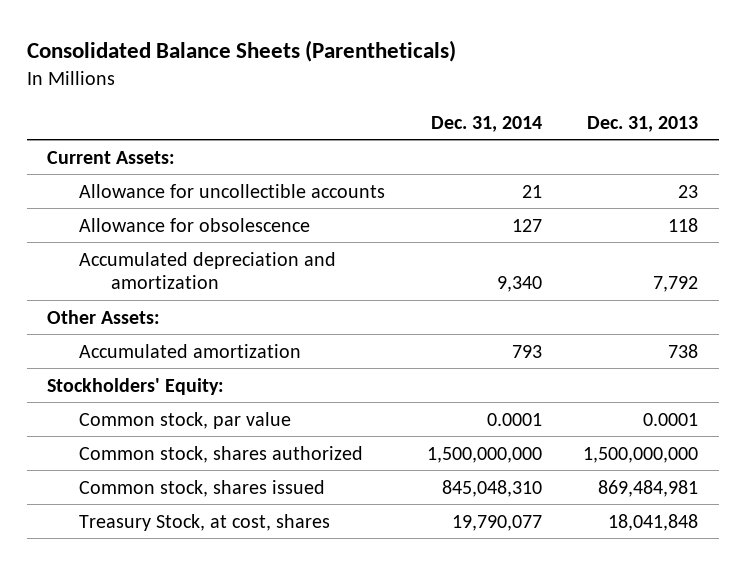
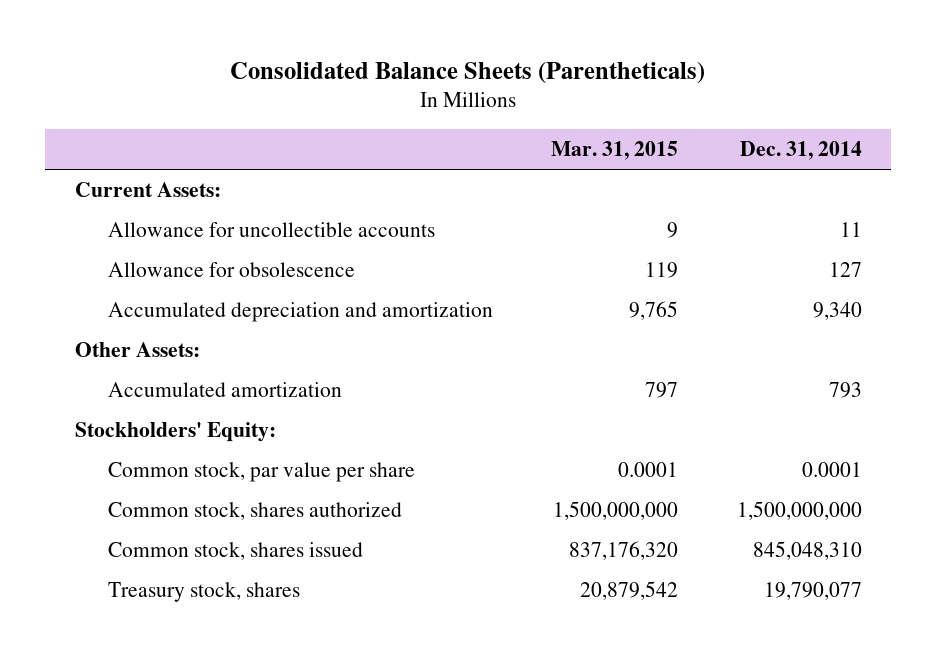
- | Dec. 31, 2014 | Dec. 31, 2013
+ | Mar. 31, 2015 | Dec. 31, 2014
- Allowance for uncollectible accounts | 21 | 23
+ Allowance for uncollectible accounts | 9 | 11
- Common stock, par value | 0.0001 | 0.0001
+ Common stock, par value per share | 0.0001 | 0.0001
- Treasury Stock, at cost, shares | 19,790,077 | 18,041,848
+ Treasury stock, shares | 20,879,542 | 19,790,077

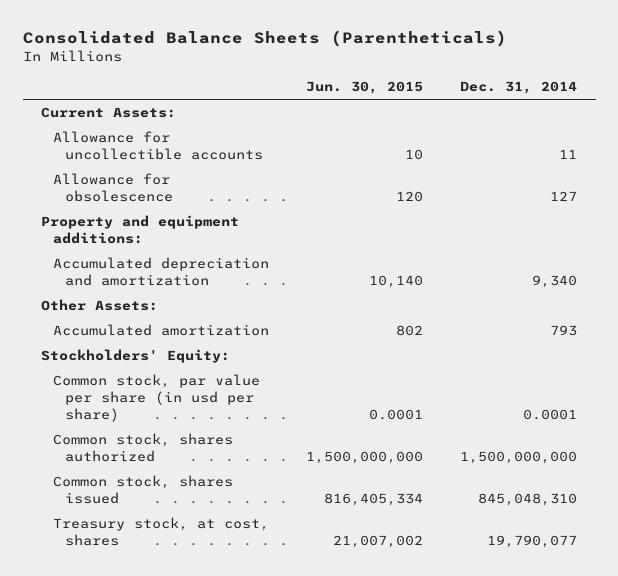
- | Mar. 31, 2015 | Dec. 31, 2014
+ | Jun. 30, 2015 | Dec. 31, 2014
+ Property and equipment additions:
- Common stock, par value per share | 0.0001 | 0.0001
+ Common stock, par value per share (in usd per share) | 0.0001 | 0.0001
- Treasury stock, shares | 20,879,542 | 19,790,077
+ Treasury stock, at cost, shares | 21,007,002 | 19,790,077

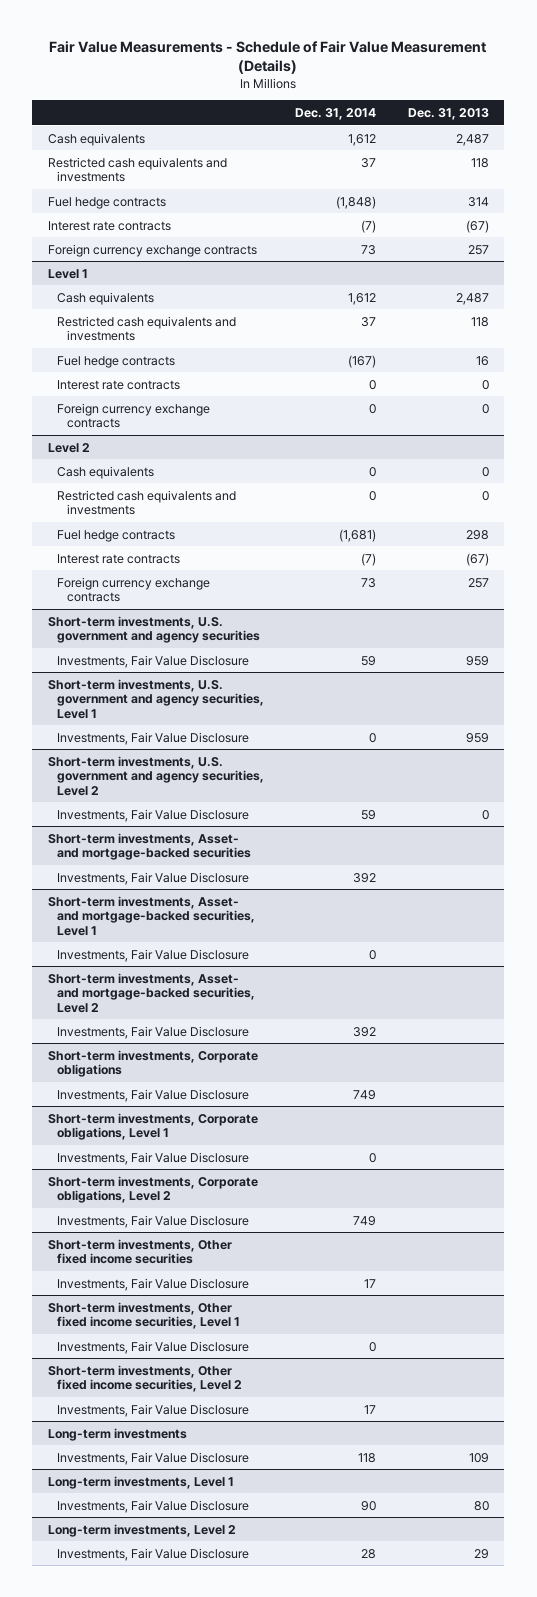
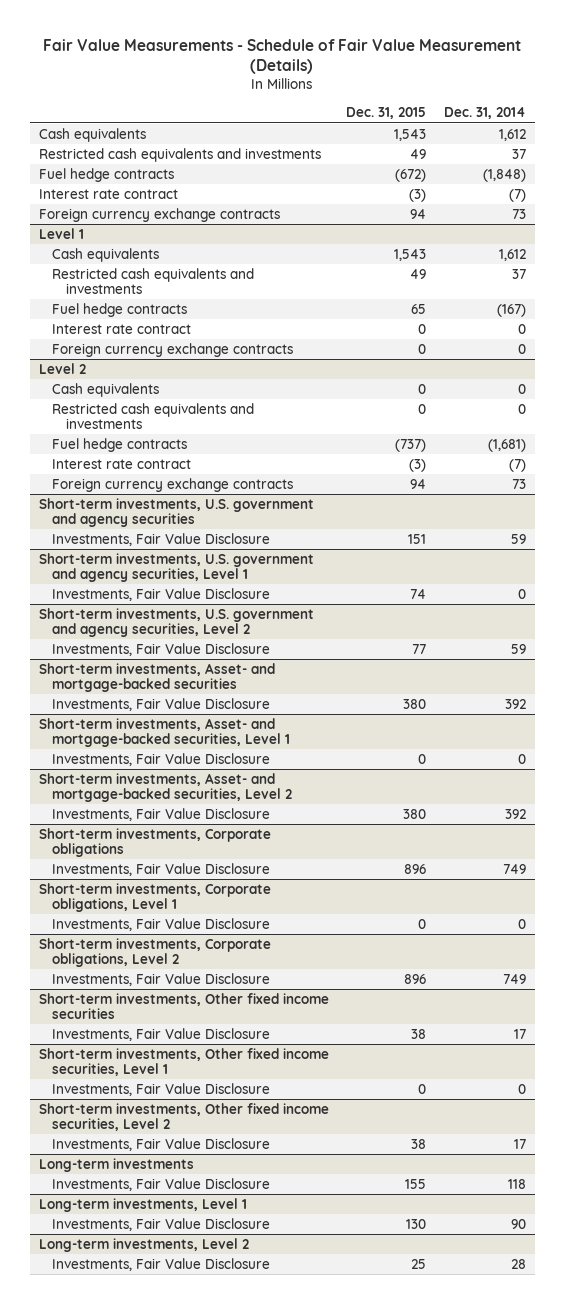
- | Dec. 31, 2014 | Dec. 31, 2013
+ | Dec. 31, 2015 | Dec. 31, 2014
- Interest rate contracts | (7) | (67)
+ Interest rate contract | (3) | (7)
@ Level 1
- Interest rate contracts | 0 | 0
+ Interest rate contract | 0 | 0
@ Level 2
- Interest rate contracts | (7) | (67)
+ Interest rate contract | (3) | (7)

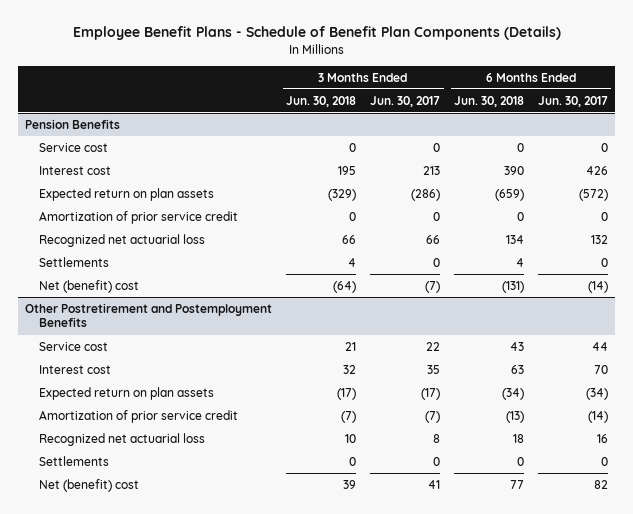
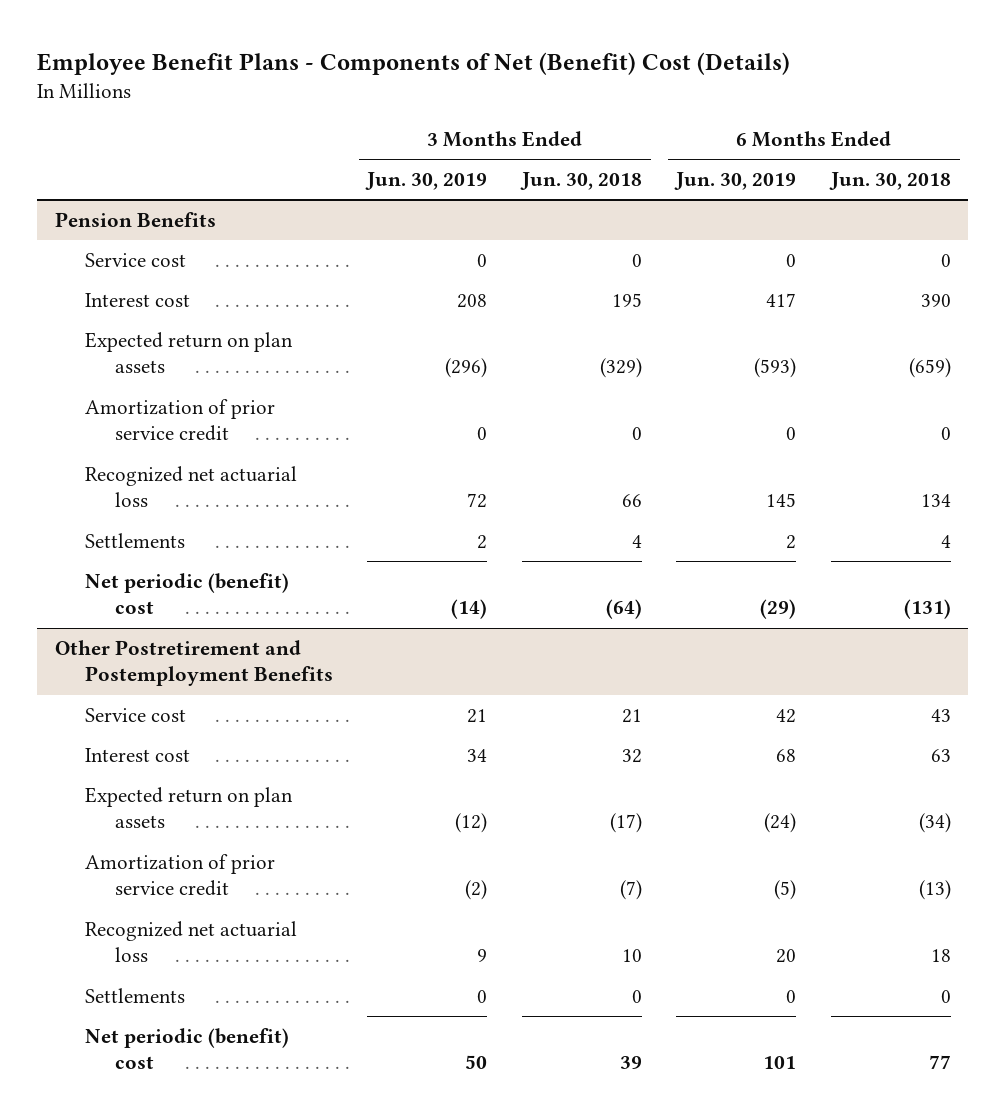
- Employee Benefit Plans - Schedule of Benefit Plan Components (Details)
+ Employee Benefit Plans - Components of Net (Benefit) Cost (Details)
- | 3 Months Ended Jun. 30, 2018 | 3 Months Ended Jun. 30, 2017 | 6 Months Ended Jun. 30, 2018 | 6 Months Ended Jun. 30, 2017
+ | 3 Months Ended Jun. 30, 2019 | 3 Months Ended Jun. 30, 2018 | 6 Months Ended Jun. 30, 2019 | 6 Months Ended Jun. 30, 2018
@ Pension Benefits
- Net (benefit) cost | (64) | (7) | (131) | (14)
+ Net periodic (benefit) cost | (14) | (64) | (29) | (131)
@ Other Postretirement and Postemployment Benefits
- Net (benefit) cost | 39 | 41 | 77 | 82
+ Net periodic (benefit) cost | 50 | 39 | 101 | 77

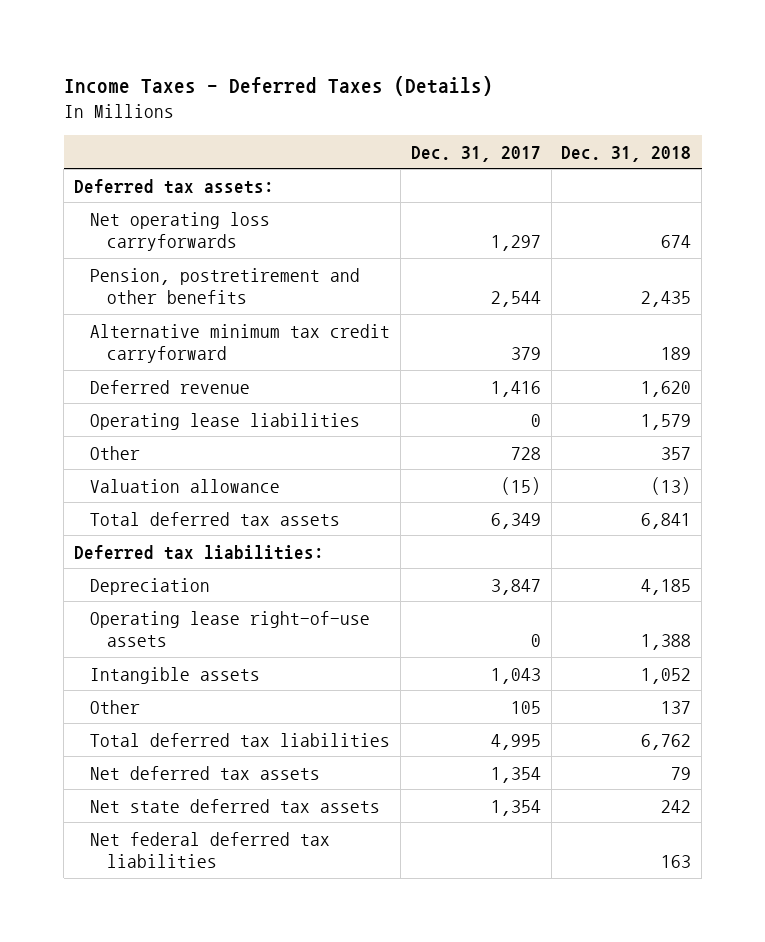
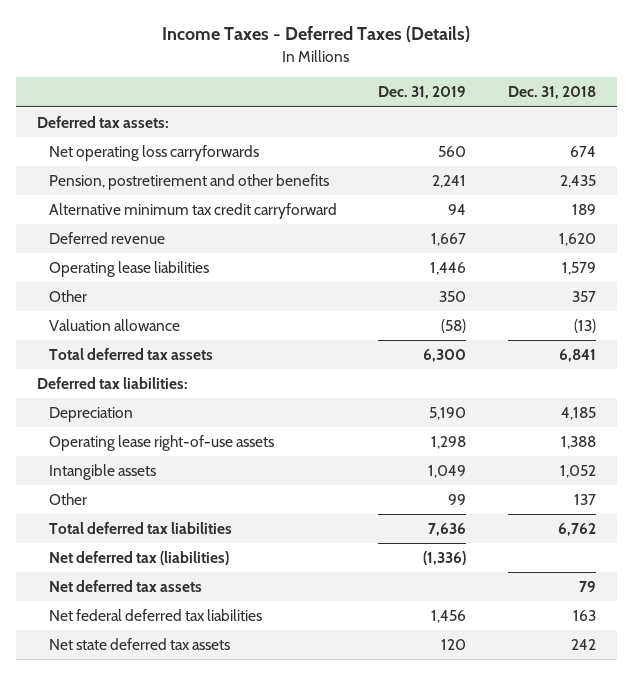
- | Dec. 31, 2017 | Dec. 31, 2018
+ | Dec. 31, 2019 | Dec. 31, 2018
+ Net deferred tax (liabilities) | (1,336) |
moved down: Net state deferred tax assets | 120 | 242

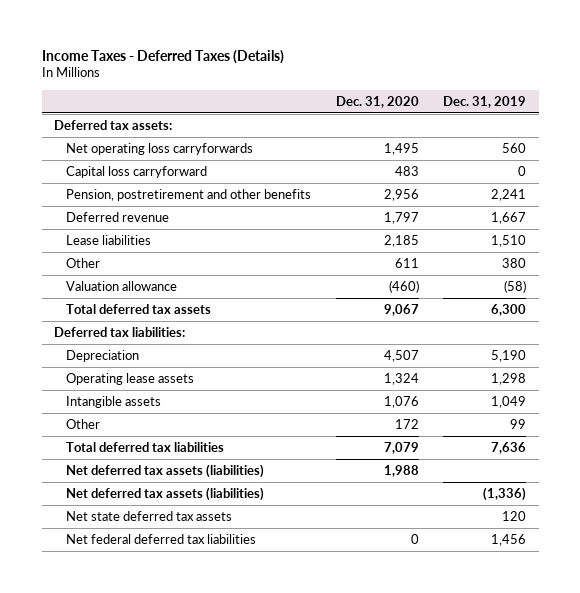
- | Dec. 31, 2019 | Dec. 31, 2018
+ | Dec. 31, 2020 | Dec. 31, 2019
+ Capital loss carryforward | 483 | 0
- Alternative minimum tax credit carryforward | 94 | 189
- Operating lease liabilities | 1,446 | 1,579
- Other | 350 | 357
+ Lease liabilities | 2,185 | 1,510
+ Other | 611 | 380
- Operating lease right-of-use assets | 1,298 | 1,388
+ Operating lease assets | 1,324 | 1,298
- Net deferred tax (liabilities) | (1,336) |
- Net deferred tax assets | | 79
+ Net deferred tax assets (liabilities) | 1,988 |
+ Net deferred tax assets (liabilities) | | (1,336)
moved down: Net federal deferred tax liabilities | 0 | 1,456

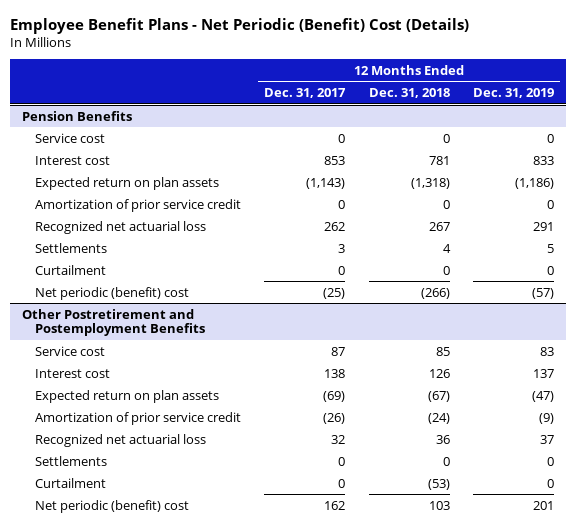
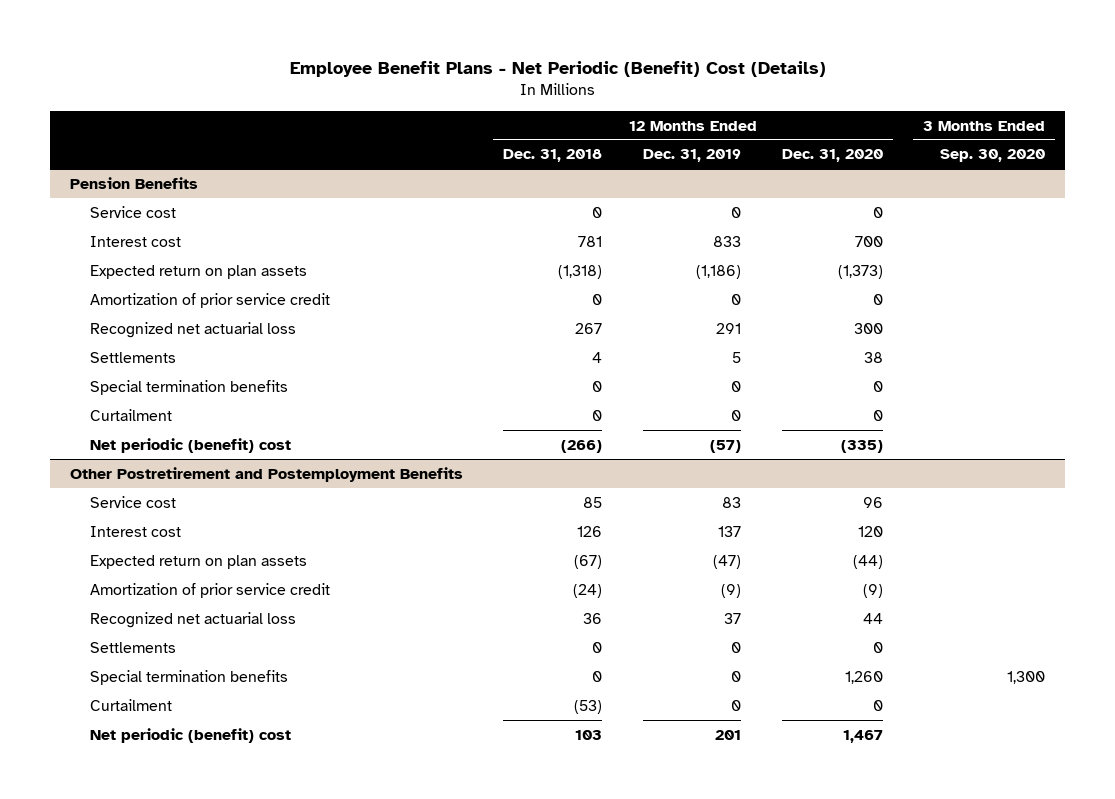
- | 12 Months Ended Dec. 31, 2017 | 12 Months Ended Dec. 31, 2018 | 12 Months Ended Dec. 31, 2019
+ | 12 Months Ended Dec. 31, 2018 | 12 Months Ended Dec. 31, 2019 | 12 Months Ended Dec. 31, 2020 | 3 Months Ended Sep. 30, 2020
@ Pension Benefits
+ Special termination benefits | 0 | 0 | 0 |
@ Other Postretirement and Postemployment Benefits
+ Special termination benefits | 0 | 0 | 1,260 | 1,300

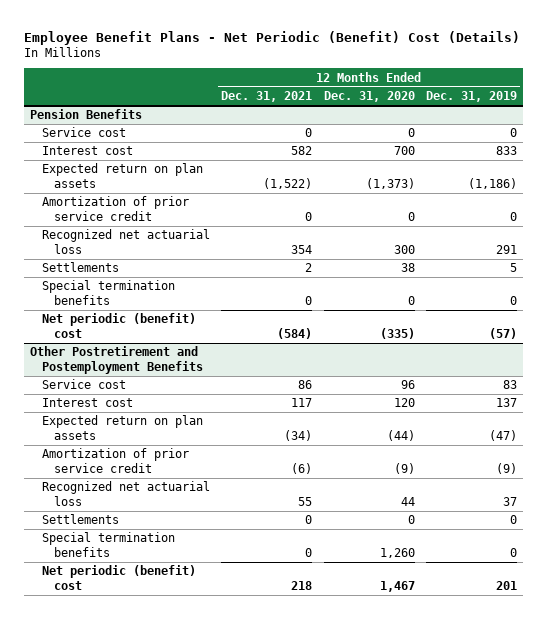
- | 12 Months Ended Dec. 31, 2018 | 12 Months Ended Dec. 31, 2019 | 12 Months Ended Dec. 31, 2020 | 3 Months Ended Sep. 30, 2020
+ | 12 Months Ended Dec. 31, 2021 | 12 Months Ended Dec. 31, 2020 | 12 Months Ended Dec. 31, 2019
@ Pension Benefits
- Curtailment | 0 | 0 | 0 |
@ Other Postretirement and Postemployment Benefits
- Curtailment | (53) | 0 | 0 |

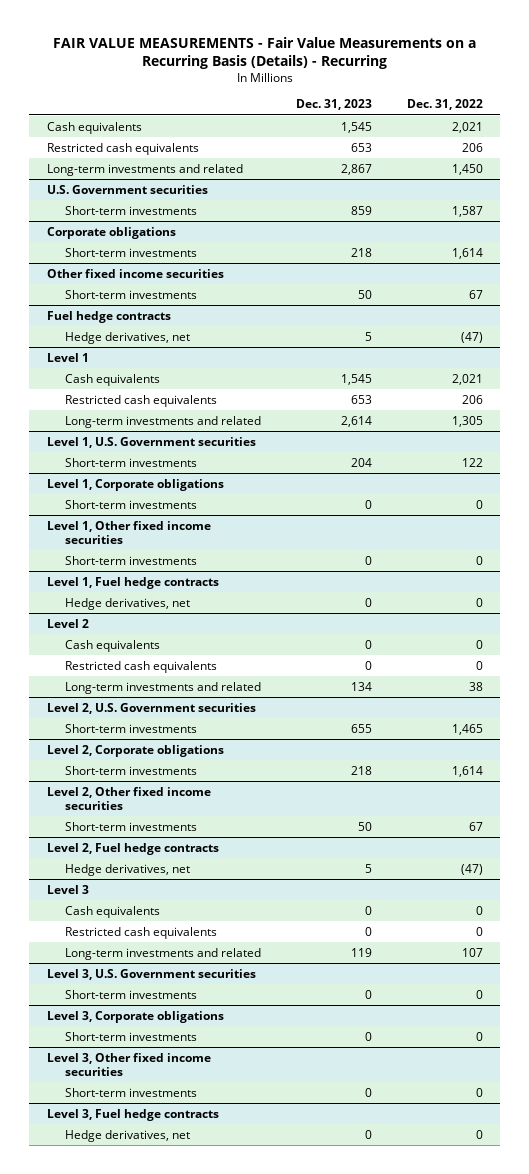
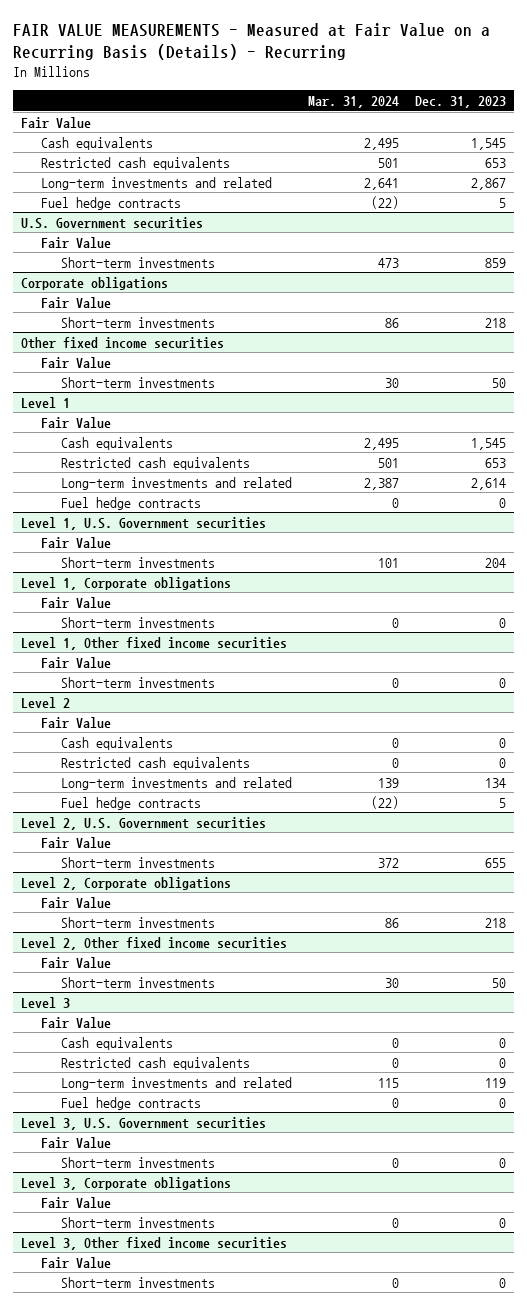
- FAIR VALUE MEASUREMENTS - Fair Value Measurements on a Recurring Basis (Details) - Recurring
+ FAIR VALUE MEASUREMENTS - Measured at Fair Value on a Recurring Basis (Details) - Recurring
- | Dec. 31, 2023 | Dec. 31, 2022
+ | Mar. 31, 2024 | Dec. 31, 2023
+ Fair Value
+ Fuel hedge contracts | (22) | 5
@ U.S. Government securities
+ Fair Value
@ Corporate obligations
+ Fair Value
@ Other fixed income securities
+ Fair Value
- Fuel hedge contracts
- Hedge derivatives, net | 5 | (47)
@ Level 1
+ Fair Value
+ Fuel hedge contracts | 0 | 0
@ Level 1, U.S. Government securities
+ Fair Value
@ Level 1, Corporate obligations
+ Fair Value
@ Level 1, Other fixed income securities
+ Fair Value
- Level 1, Fuel hedge contracts
- Hedge derivatives, net | 0 | 0
@ Level 2
+ Fair Value
+ Fuel hedge contracts | (22) | 5
@ Level 2, U.S. Government securities
+ Fair Value
@ Level 2, Corporate obligations
+ Fair Value
@ Level 2, Other fixed income securities
+ Fair Value
- Level 2, Fuel hedge contracts
- Hedge derivatives, net | 5 | (47)
@ Level 3
+ Fair Value
+ Fuel hedge contracts | 0 | 0
@ Level 3, U.S. Government securities
+ Fair Value
@ Level 3, Corporate obligations
+ Fair Value
@ Level 3, Other fixed income securities
+ Fair Value
- Level 3, Fuel hedge contracts
- Hedge derivatives, net | 0 | 0

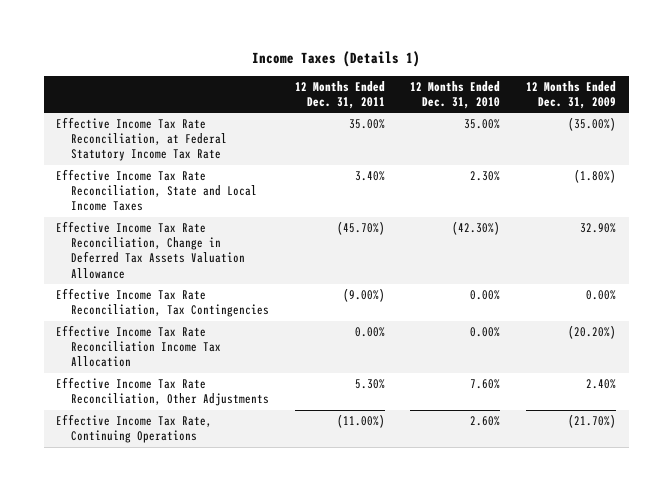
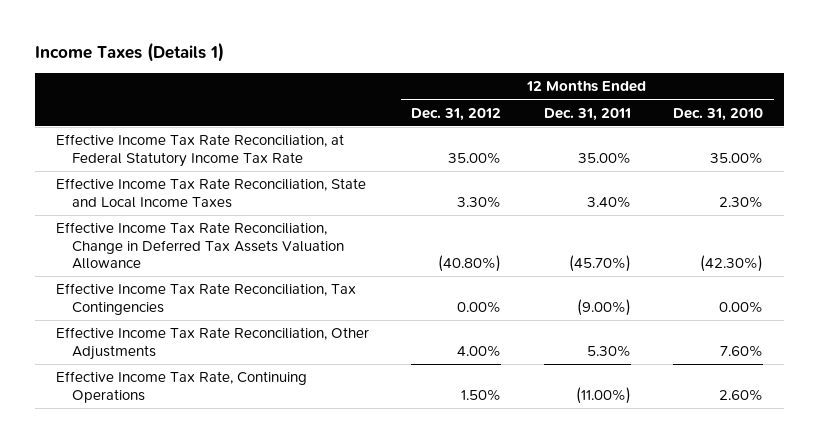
- | 12 Months Ended Dec. 31, 2011 | 12 Months Ended Dec. 31, 2010 | 12 Months Ended Dec. 31, 2009
+ | 12 Months Ended Dec. 31, 2012 | 12 Months Ended Dec. 31, 2011 | 12 Months Ended Dec. 31, 2010
- Effective Income Tax Rate Reconciliation Income Tax Allocation | 0.00% | 0.00% | (20.20%)

